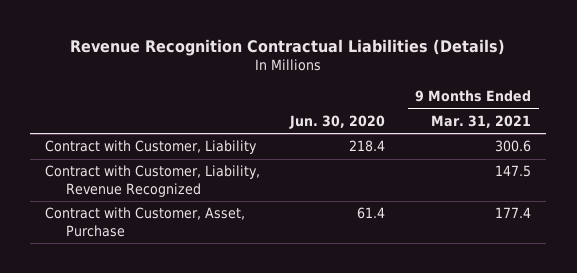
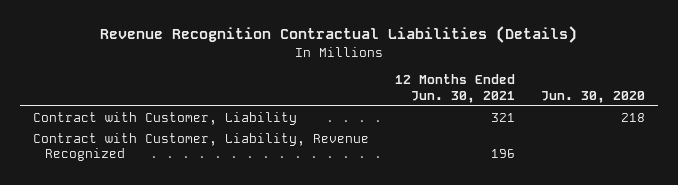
- | Jun. 30, 2020 | 9 Months Ended Mar. 31, 2021
+ | 12 Months Ended Jun. 30, 2021 | Jun. 30, 2020
- Contract with Customer, Liability | 218.4 | 300.6
+ Contract with Customer, Liability | 321 | 218
- Contract with Customer, Asset, Purchase | 61.4 | 177.4

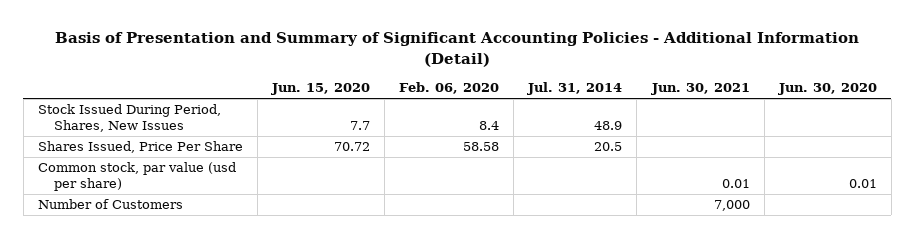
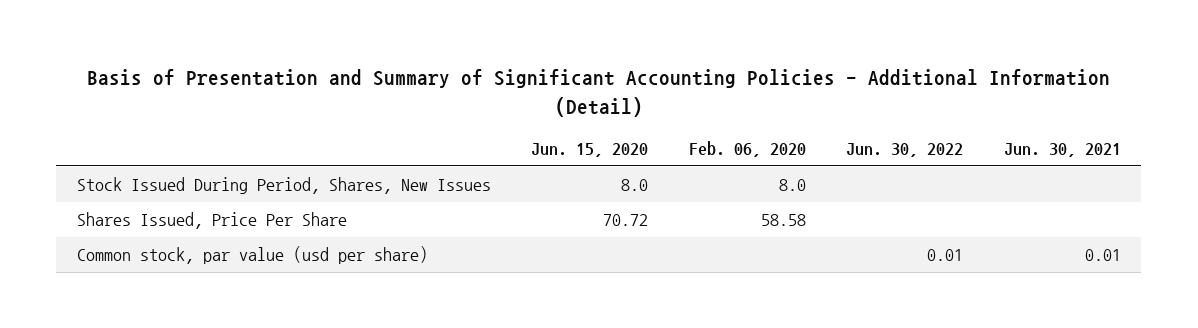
- | Jun. 15, 2020 | Feb. 06, 2020 | Jul. 31, 2014 | Jun. 30, 2021 | Jun. 30, 2020
+ | Jun. 15, 2020 | Feb. 06, 2020 | Jun. 30, 2022 | Jun. 30, 2021
- Stock Issued During Period, Shares, New Issues | 7.7 | 8.4 | 48.9 | |
+ Stock Issued During Period, Shares, New Issues | 8.0 | 8.0 | |
- Number of Customers | | | | 7,000 |

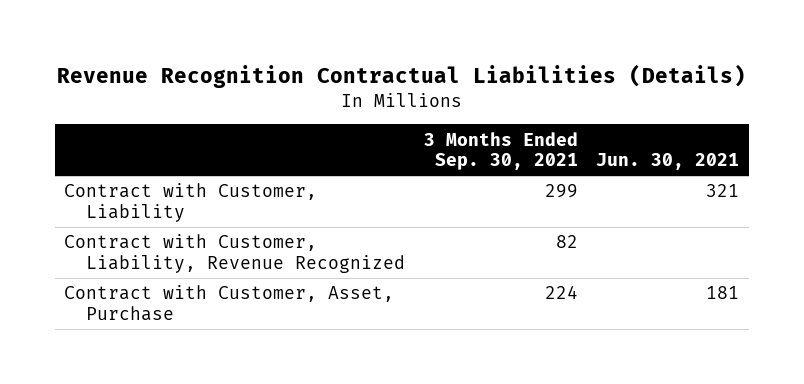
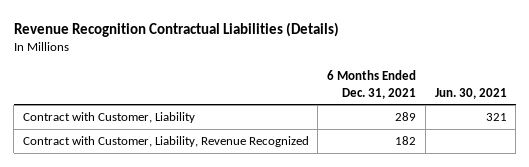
- | 3 Months Ended Sep. 30, 2021 | Jun. 30, 2021
+ | 6 Months Ended Dec. 31, 2021 | Jun. 30, 2021
- Contract with Customer, Asset, Purchase | 224 | 181

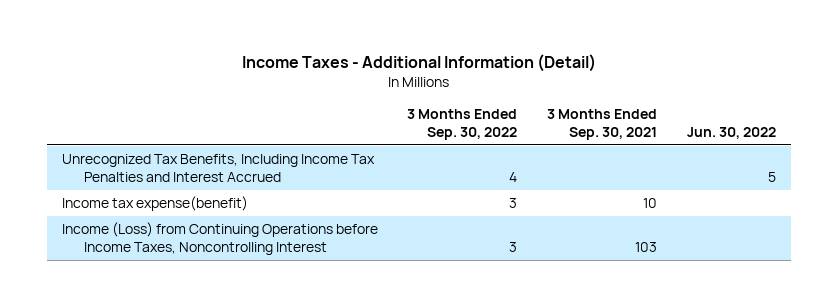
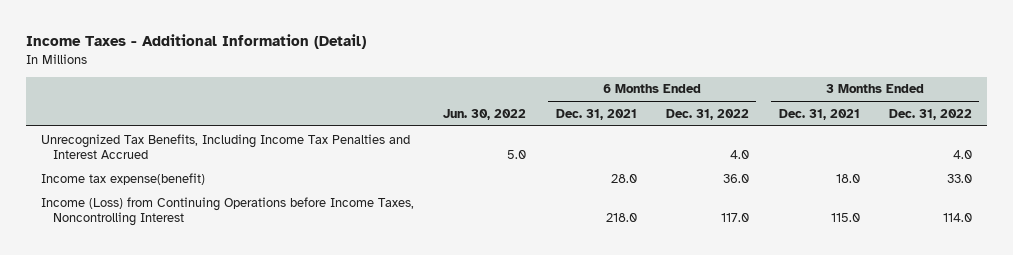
- | 3 Months Ended Sep. 30, 2022 | 3 Months Ended Sep. 30, 2021 | Jun. 30, 2022
+ | Jun. 30, 2022 | 6 Months Ended Dec. 31, 2021 | 6 Months Ended Dec. 31, 2022 | 3 Months Ended Dec. 31, 2021 | 3 Months Ended Dec. 31, 2022
- Unrecognized Tax Benefits, Including Income Tax Penalties and Interest Accrued | 4 | | 5
+ Unrecognized Tax Benefits, Including Income Tax Penalties and Interest Accrued | 5.0 | | 4.0 | | 4.0

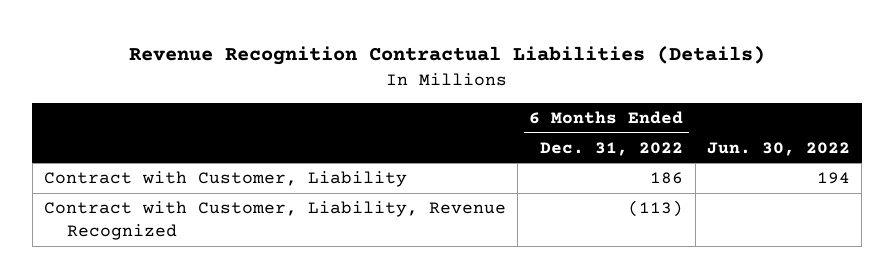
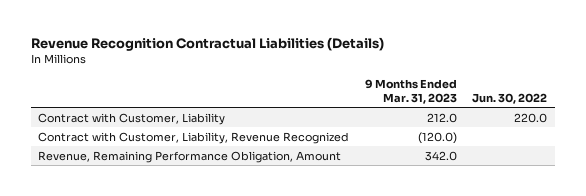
- | 6 Months Ended Dec. 31, 2022 | Jun. 30, 2022
+ | 9 Months Ended Mar. 31, 2023 | Jun. 30, 2022
- Contract with Customer, Liability | 186 | 194
+ Contract with Customer, Liability | 212.0 | 220.0
+ Revenue, Remaining Performance Obligation, Amount | 342.0 |

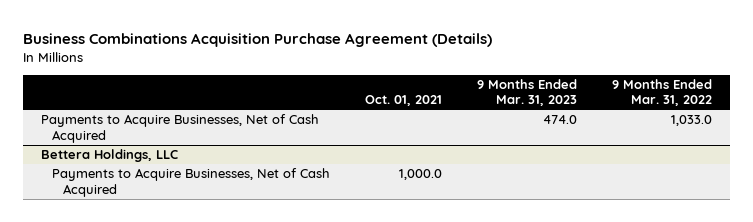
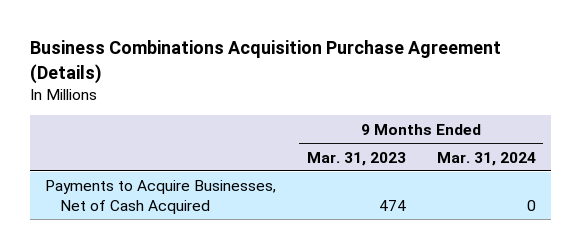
- | Oct. 01, 2021 | 9 Months Ended Mar. 31, 2023 | 9 Months Ended Mar. 31, 2022
+ | 9 Months Ended Mar. 31, 2023 | 9 Months Ended Mar. 31, 2024
- Payments to Acquire Businesses, Net of Cash Acquired | | 474.0 | 1,033.0
- Bettera Holdings, LLC
- Payments to Acquire Businesses, Net of Cash Acquired | 1,000.0 | |
+ Payments to Acquire Businesses, Net of Cash Acquired | 474 | 0

